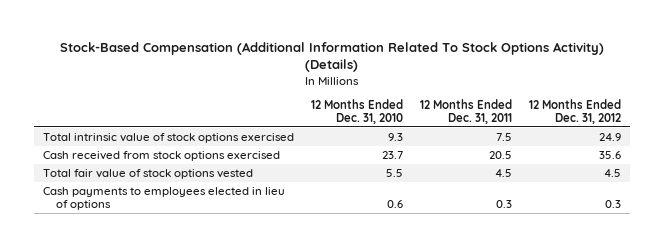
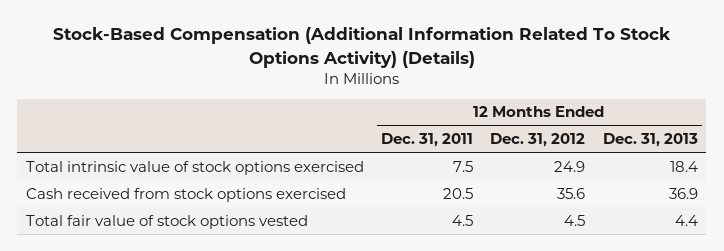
- | 12 Months Ended Dec. 31, 2010 | 12 Months Ended Dec. 31, 2011 | 12 Months Ended Dec. 31, 2012
+ | 12 Months Ended Dec. 31, 2011 | 12 Months Ended Dec. 31, 2012 | 12 Months Ended Dec. 31, 2013
- Cash payments to employees elected in lieu of options | 0.6 | 0.3 | 0.3

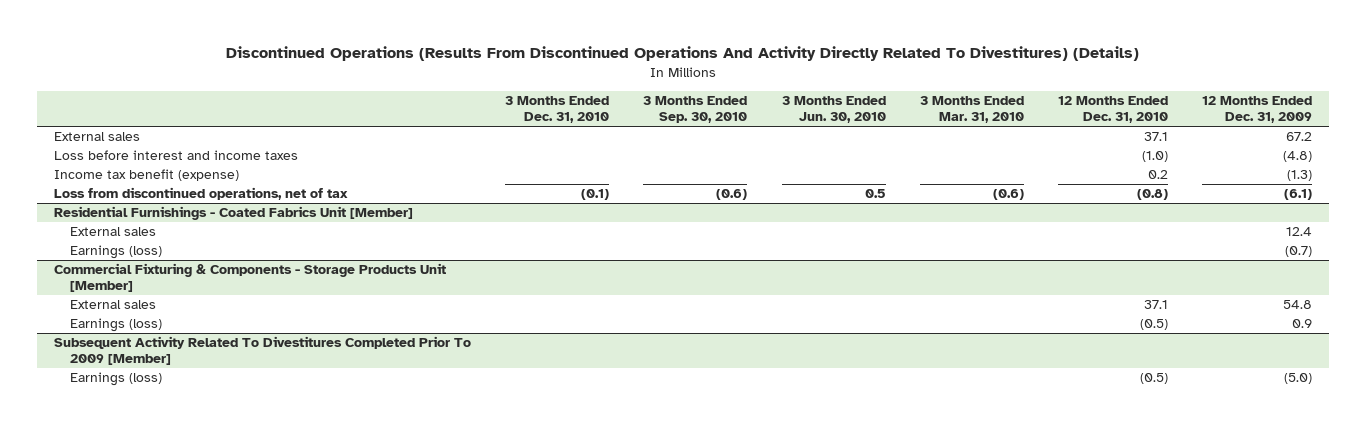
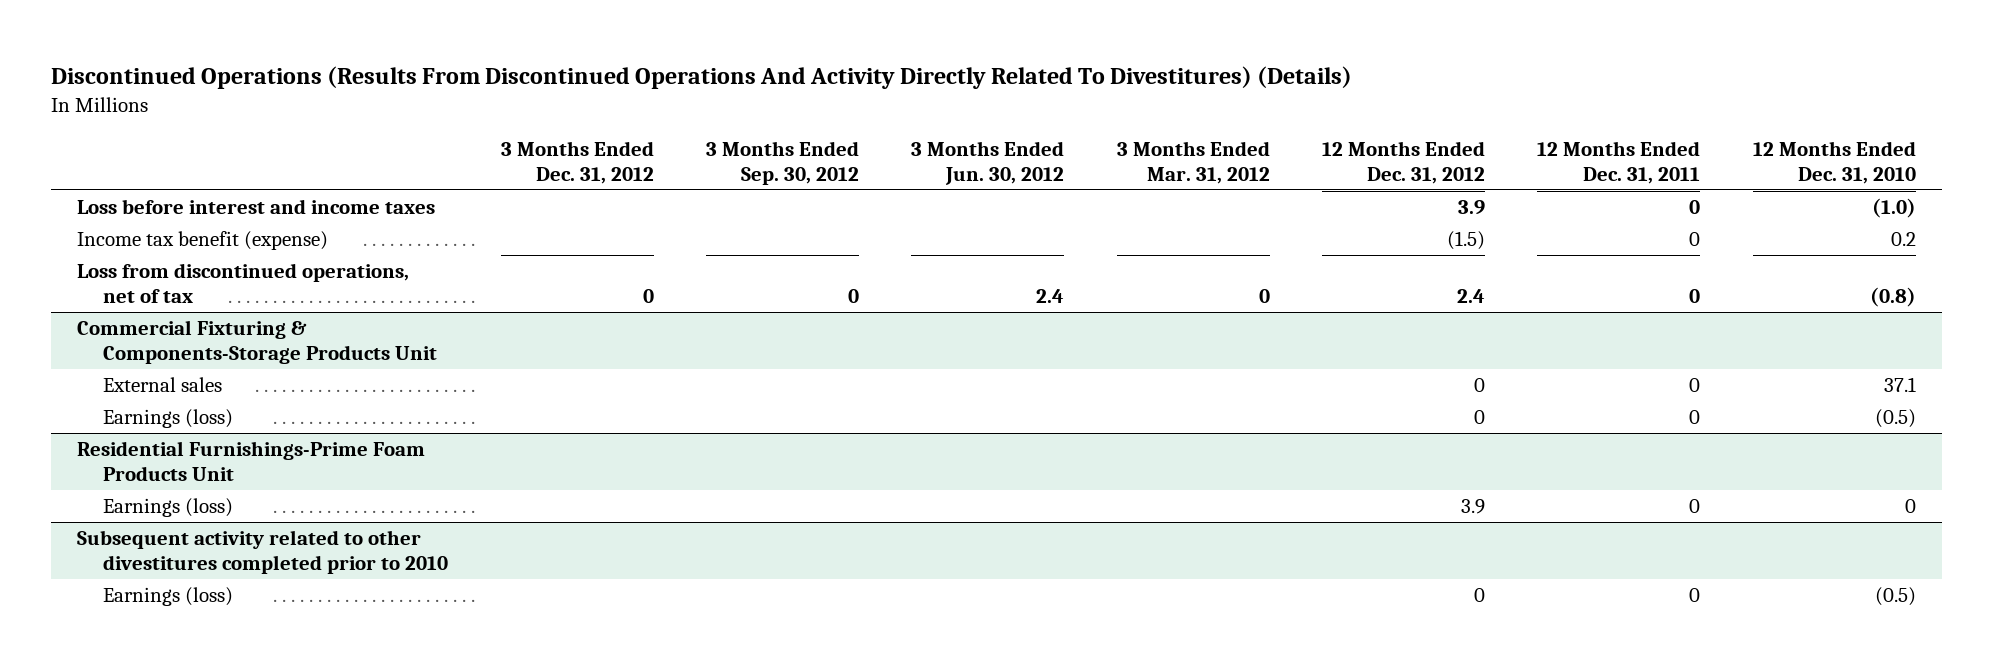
- | 3 Months Ended Dec. 31, 2010 | 3 Months Ended Sep. 30, 2010 | 3 Months Ended Jun. 30, 2010 | 3 Months Ended Mar. 31, 2010 | 12 Months Ended Dec. 31, 2010 | 12 Months Ended Dec. 31, 2009
+ | 3 Months Ended Dec. 31, 2012 | 3 Months Ended Sep. 30, 2012 | 3 Months Ended Jun. 30, 2012 | 3 Months Ended Mar. 31, 2012 | 12 Months Ended Dec. 31, 2012 | 12 Months Ended Dec. 31, 2011 | 12 Months Ended Dec. 31, 2010
- External sales | | | | | 37.1 | 67.2
- Residential Furnishings - Coated Fabrics Unit [Member]
- External sales | | | | | | 12.4
- Earnings (loss) | | | | | | (0.7)
- Commercial Fixturing & Components - Storage Products Unit [Member]
+ Commercial Fixturing & Components-Storage Products Unit
- Subsequent Activity Related To Divestitures Completed Prior To 2009 [Member]
+ Residential Furnishings-Prime Foam Products Unit
+ Earnings (loss) | | | | | 3.9 | 0 | 0
+ Subsequent activity related to other divestitures completed prior to 2010

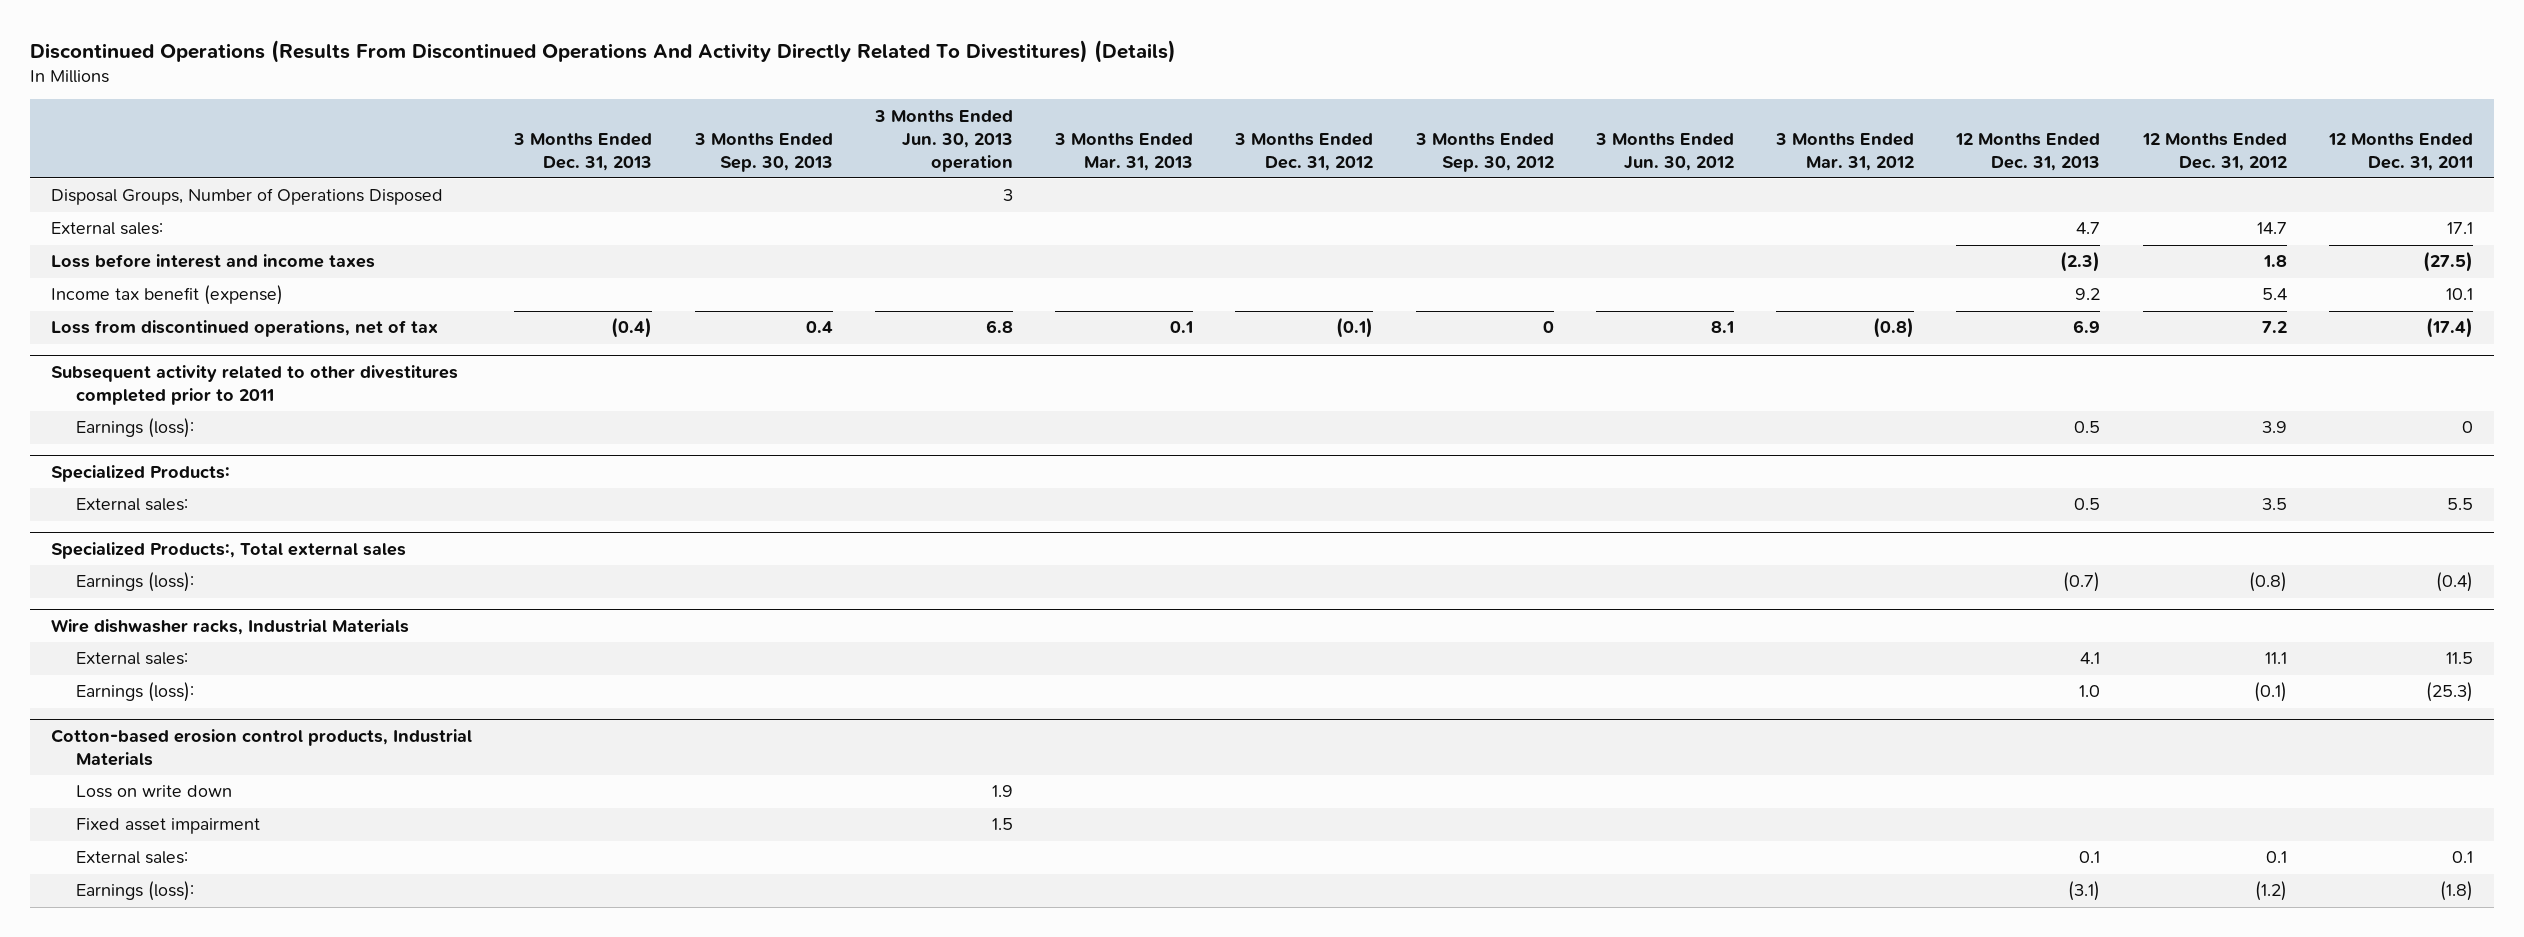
- | 3 Months Ended Dec. 31, 2012 | 3 Months Ended Sep. 30, 2012 | 3 Months Ended Jun. 30, 2012 | 3 Months Ended Mar. 31, 2012 | 12 Months Ended Dec. 31, 2012 | 12 Months Ended Dec. 31, 2011 | 12 Months Ended Dec. 31, 2010
+ | 3 Months Ended Dec. 31, 2013 | 3 Months Ended Sep. 30, 2013 | 3 Months Ended Jun. 30, 2013 operation | 3 Months Ended Mar. 31, 2013 | 3 Months Ended Dec. 31, 2012 | 3 Months Ended Sep. 30, 2012 | 3 Months Ended Jun. 30, 2012 | 3 Months Ended Mar. 31, 2012 | 12 Months Ended Dec. 31, 2013 | 12 Months Ended Dec. 31, 2012 | 12 Months Ended Dec. 31, 2011
- Loss before interest and income taxes | | | | | 3.9 | 0 | (1.0)
- Income tax benefit (expense) | | | | | (1.5) | 0 | 0.2
- Loss from discontinued operations, net of tax | 0 | 0 | 2.4 | 0 | 2.4 | 0 | (0.8)
- Commercial Fixturing & Components-Storage Products Unit
- External sales | | | | | 0 | 0 | 37.1
- Earnings (loss) | | | | | 0 | 0 | (0.5)
- Residential Furnishings-Prime Foam Products Unit
- Earnings (loss) | | | | | 3.9 | 0 | 0
- Subsequent activity related to other divestitures completed prior to 2010
- Earnings (loss) | | | | | 0 | 0 | (0.5)
+ Disposal Groups, Number of Operations Disposed | | | 3 | | | | | | | |
+ External sales: | | | | | | | | | 4.7 | 14.7 | 17.1
+ Loss before interest and income taxes | | | | | | | | | (2.3) | 1.8 | (27.5)
+ Income tax benefit (expense) | | | | | | | | | 9.2 | 5.4 | 10.1
+ Loss from discontinued operations, net of tax | (0.4) | 0.4 | 6.8 | 0.1 | (0.1) | 0 | 8.1 | (0.8) | 6.9 | 7.2 | (17.4)
+ Subsequent activity related to other divestitures completed prior to 2011
+ Earnings (loss): | | | | | | | | | 0.5 | 3.9 | 0
+ Specialized Products:
+ External sales: | | | | | | | | | 0.5 | 3.5 | 5.5
+ Specialized Products:, Total external sales
+ Earnings (loss): | | | | | | | | | (0.7) | (0.8) | (0.4)
+ Wire dishwasher racks, Industrial Materials
+ External sales: | | | | | | | | | 4.1 | 11.1 | 11.5
+ Earnings (loss): | | | | | | | | | 1.0 | (0.1) | (25.3)
+ Cotton-based erosion control products, Industrial Materials
+ Loss on write down | | | 1.9 | | | | | | | |
+ Fixed asset impairment | | | 1.5 | | | | | | | |
+ External sales: | | | | | | | | | 0.1 | 0.1 | 0.1
+ Earnings (loss): | | | | | | | | | (3.1) | (1.2) | (1.8)

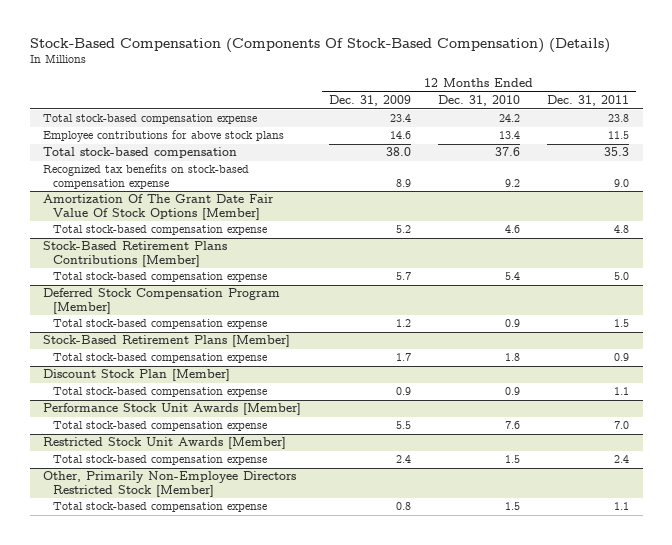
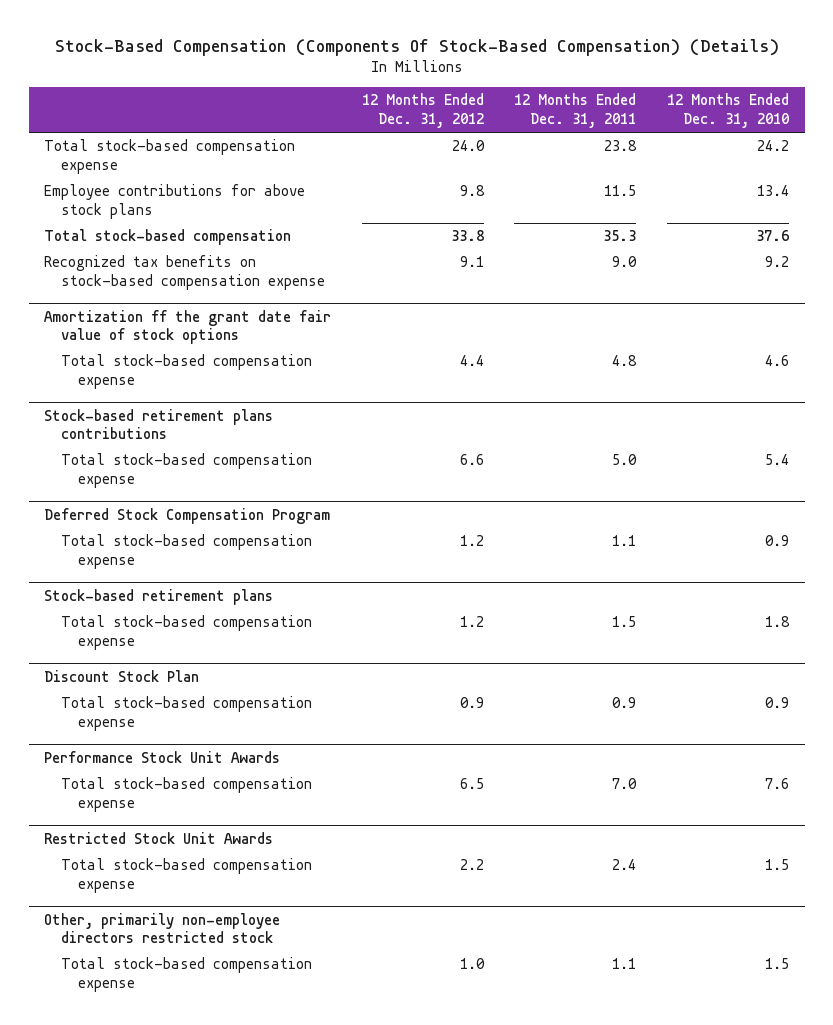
- | 12 Months Ended Dec. 31, 2009 | 12 Months Ended Dec. 31, 2010 | 12 Months Ended Dec. 31, 2011
+ | 12 Months Ended Dec. 31, 2012 | 12 Months Ended Dec. 31, 2011 | 12 Months Ended Dec. 31, 2010
- Amortization Of The Grant Date Fair Value Of Stock Options [Member]
+ Amortization ff the grant date fair value of stock options
- Stock-Based Retirement Plans Contributions [Member]
+ Stock-based retirement plans contributions
- Deferred Stock Compensation Program [Member]
- Total stock-based compensation expense | 1.2 | 0.9 | 1.5
- Stock-Based Retirement Plans [Member]
- Total stock-based compensation expense | 1.7 | 1.8 | 0.9
- Discount Stock Plan [Member]
+ Deferred Stock Compensation Program
- Performance Stock Unit Awards [Member]
+ Stock-based retirement plans
+ Total stock-based compensation expense | 1.2 | 1.5 | 1.8
+ Discount Stock Plan
+ Total stock-based compensation expense | 0.9 | 0.9 | 0.9
+ Performance Stock Unit Awards
- Restricted Stock Unit Awards [Member]
+ Restricted Stock Unit Awards
- Other, Primarily Non-Employee Directors Restricted Stock [Member]
+ Other, primarily non-employee directors restricted stock

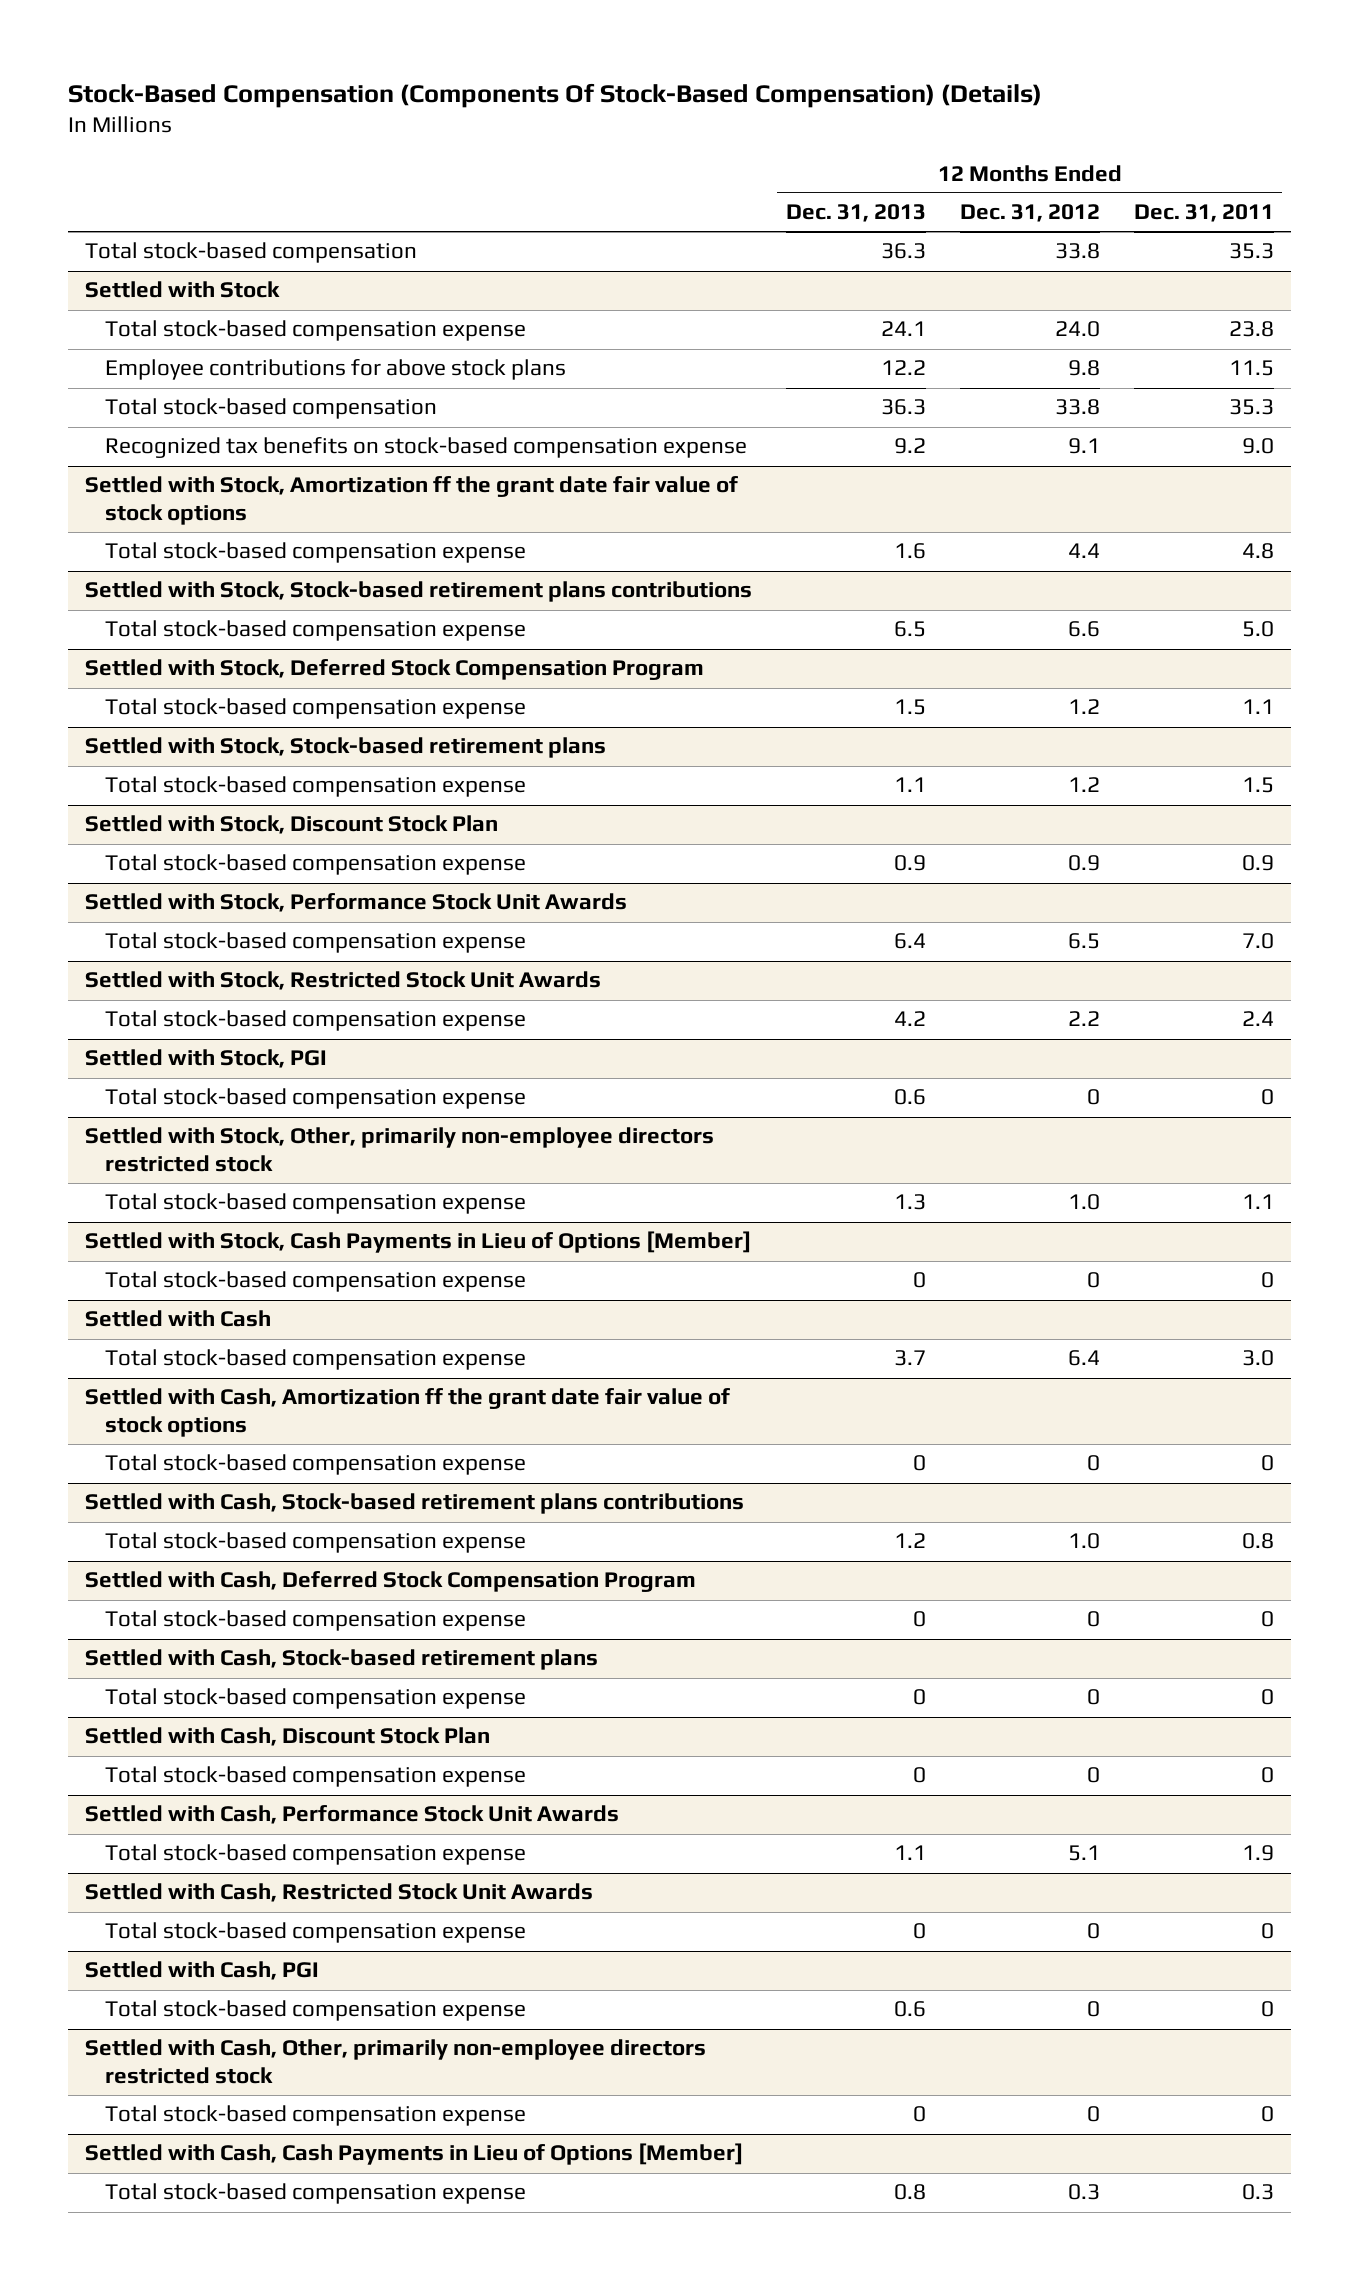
- | 12 Months Ended Dec. 31, 2012 | 12 Months Ended Dec. 31, 2011 | 12 Months Ended Dec. 31, 2010
+ | 12 Months Ended Dec. 31, 2013 | 12 Months Ended Dec. 31, 2012 | 12 Months Ended Dec. 31, 2011
+ Total stock-based compensation | 36.3 | 33.8 | 35.3
+ Settled with Stock
- Amortization ff the grant date fair value of stock options
+ Settled with Stock, Amortization ff the grant date fair value of stock options
- Stock-based retirement plans contributions
+ Settled with Stock, Stock-based retirement plans contributions
- Deferred Stock Compensation Program
+ Settled with Stock, Deferred Stock Compensation Program
- Stock-based retirement plans
+ Settled with Stock, Stock-based retirement plans
- Discount Stock Plan
+ Settled with Stock, Discount Stock Plan
- Performance Stock Unit Awards
+ Settled with Stock, Performance Stock Unit Awards
- Restricted Stock Unit Awards
+ Settled with Stock, Restricted Stock Unit Awards
- Other, primarily non-employee directors restricted stock
+ Settled with Stock, PGI
+ Total stock-based compensation expense | 0.6 | 0 | 0
+ Settled with Stock, Other, primarily non-employee directors restricted stock
+ Settled with Stock, Cash Payments in Lieu of Options [Member]
+ Total stock-based compensation expense | 0 | 0 | 0
+ Settled with Cash
+ Total stock-based compensation expense | 3.7 | 6.4 | 3.0
+ Settled with Cash, Amortization ff the grant date fair value of stock options
+ Total stock-based compensation expense | 0 | 0 | 0
+ Settled with Cash, Stock-based retirement plans contributions
+ Total stock-based compensation expense | 1.2 | 1.0 | 0.8
+ Settled with Cash, Deferred Stock Compensation Program
+ Total stock-based compensation expense | 0 | 0 | 0
+ Settled with Cash, Stock-based retirement plans
+ Total stock-based compensation expense | 0 | 0 | 0
+ Settled with Cash, Discount Stock Plan
+ Total stock-based compensation expense | 0 | 0 | 0
+ Settled with Cash, Performance Stock Unit Awards
+ Total stock-based compensation expense | 1.1 | 5.1 | 1.9
+ Settled with Cash, Restricted Stock Unit Awards
+ Total stock-based compensation expense | 0 | 0 | 0
+ Settled with Cash, PGI
+ Total stock-based compensation expense | 0.6 | 0 | 0
+ Settled with Cash, Other, primarily non-employee directors restricted stock
+ Total stock-based compensation expense | 0 | 0 | 0
+ Settled with Cash, Cash Payments in Lieu of Options [Member]
+ Total stock-based compensation expense | 0.8 | 0.3 | 0.3

